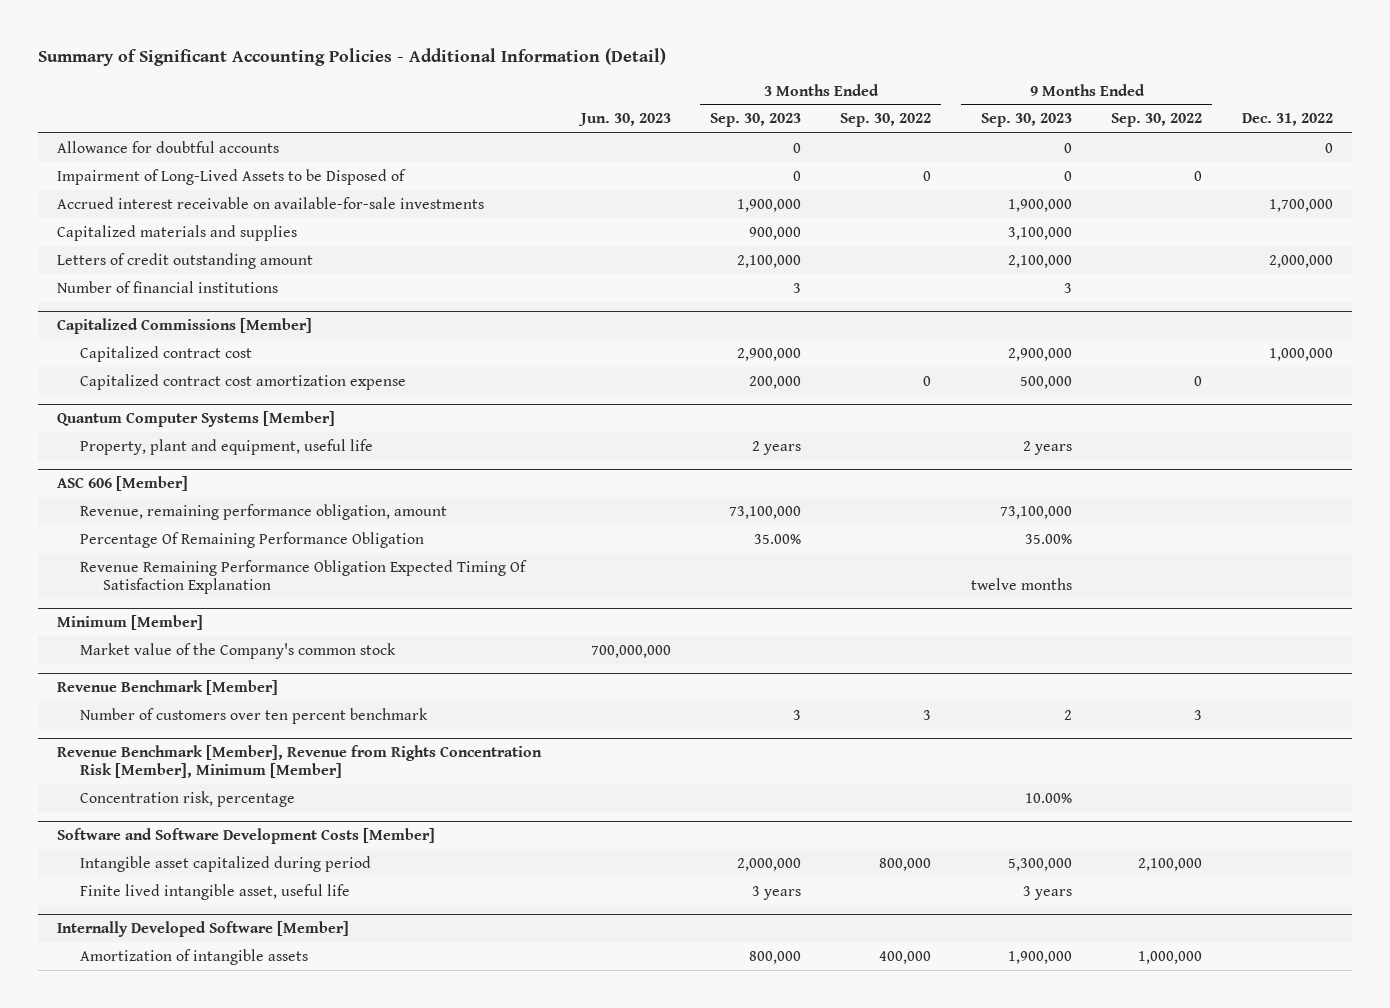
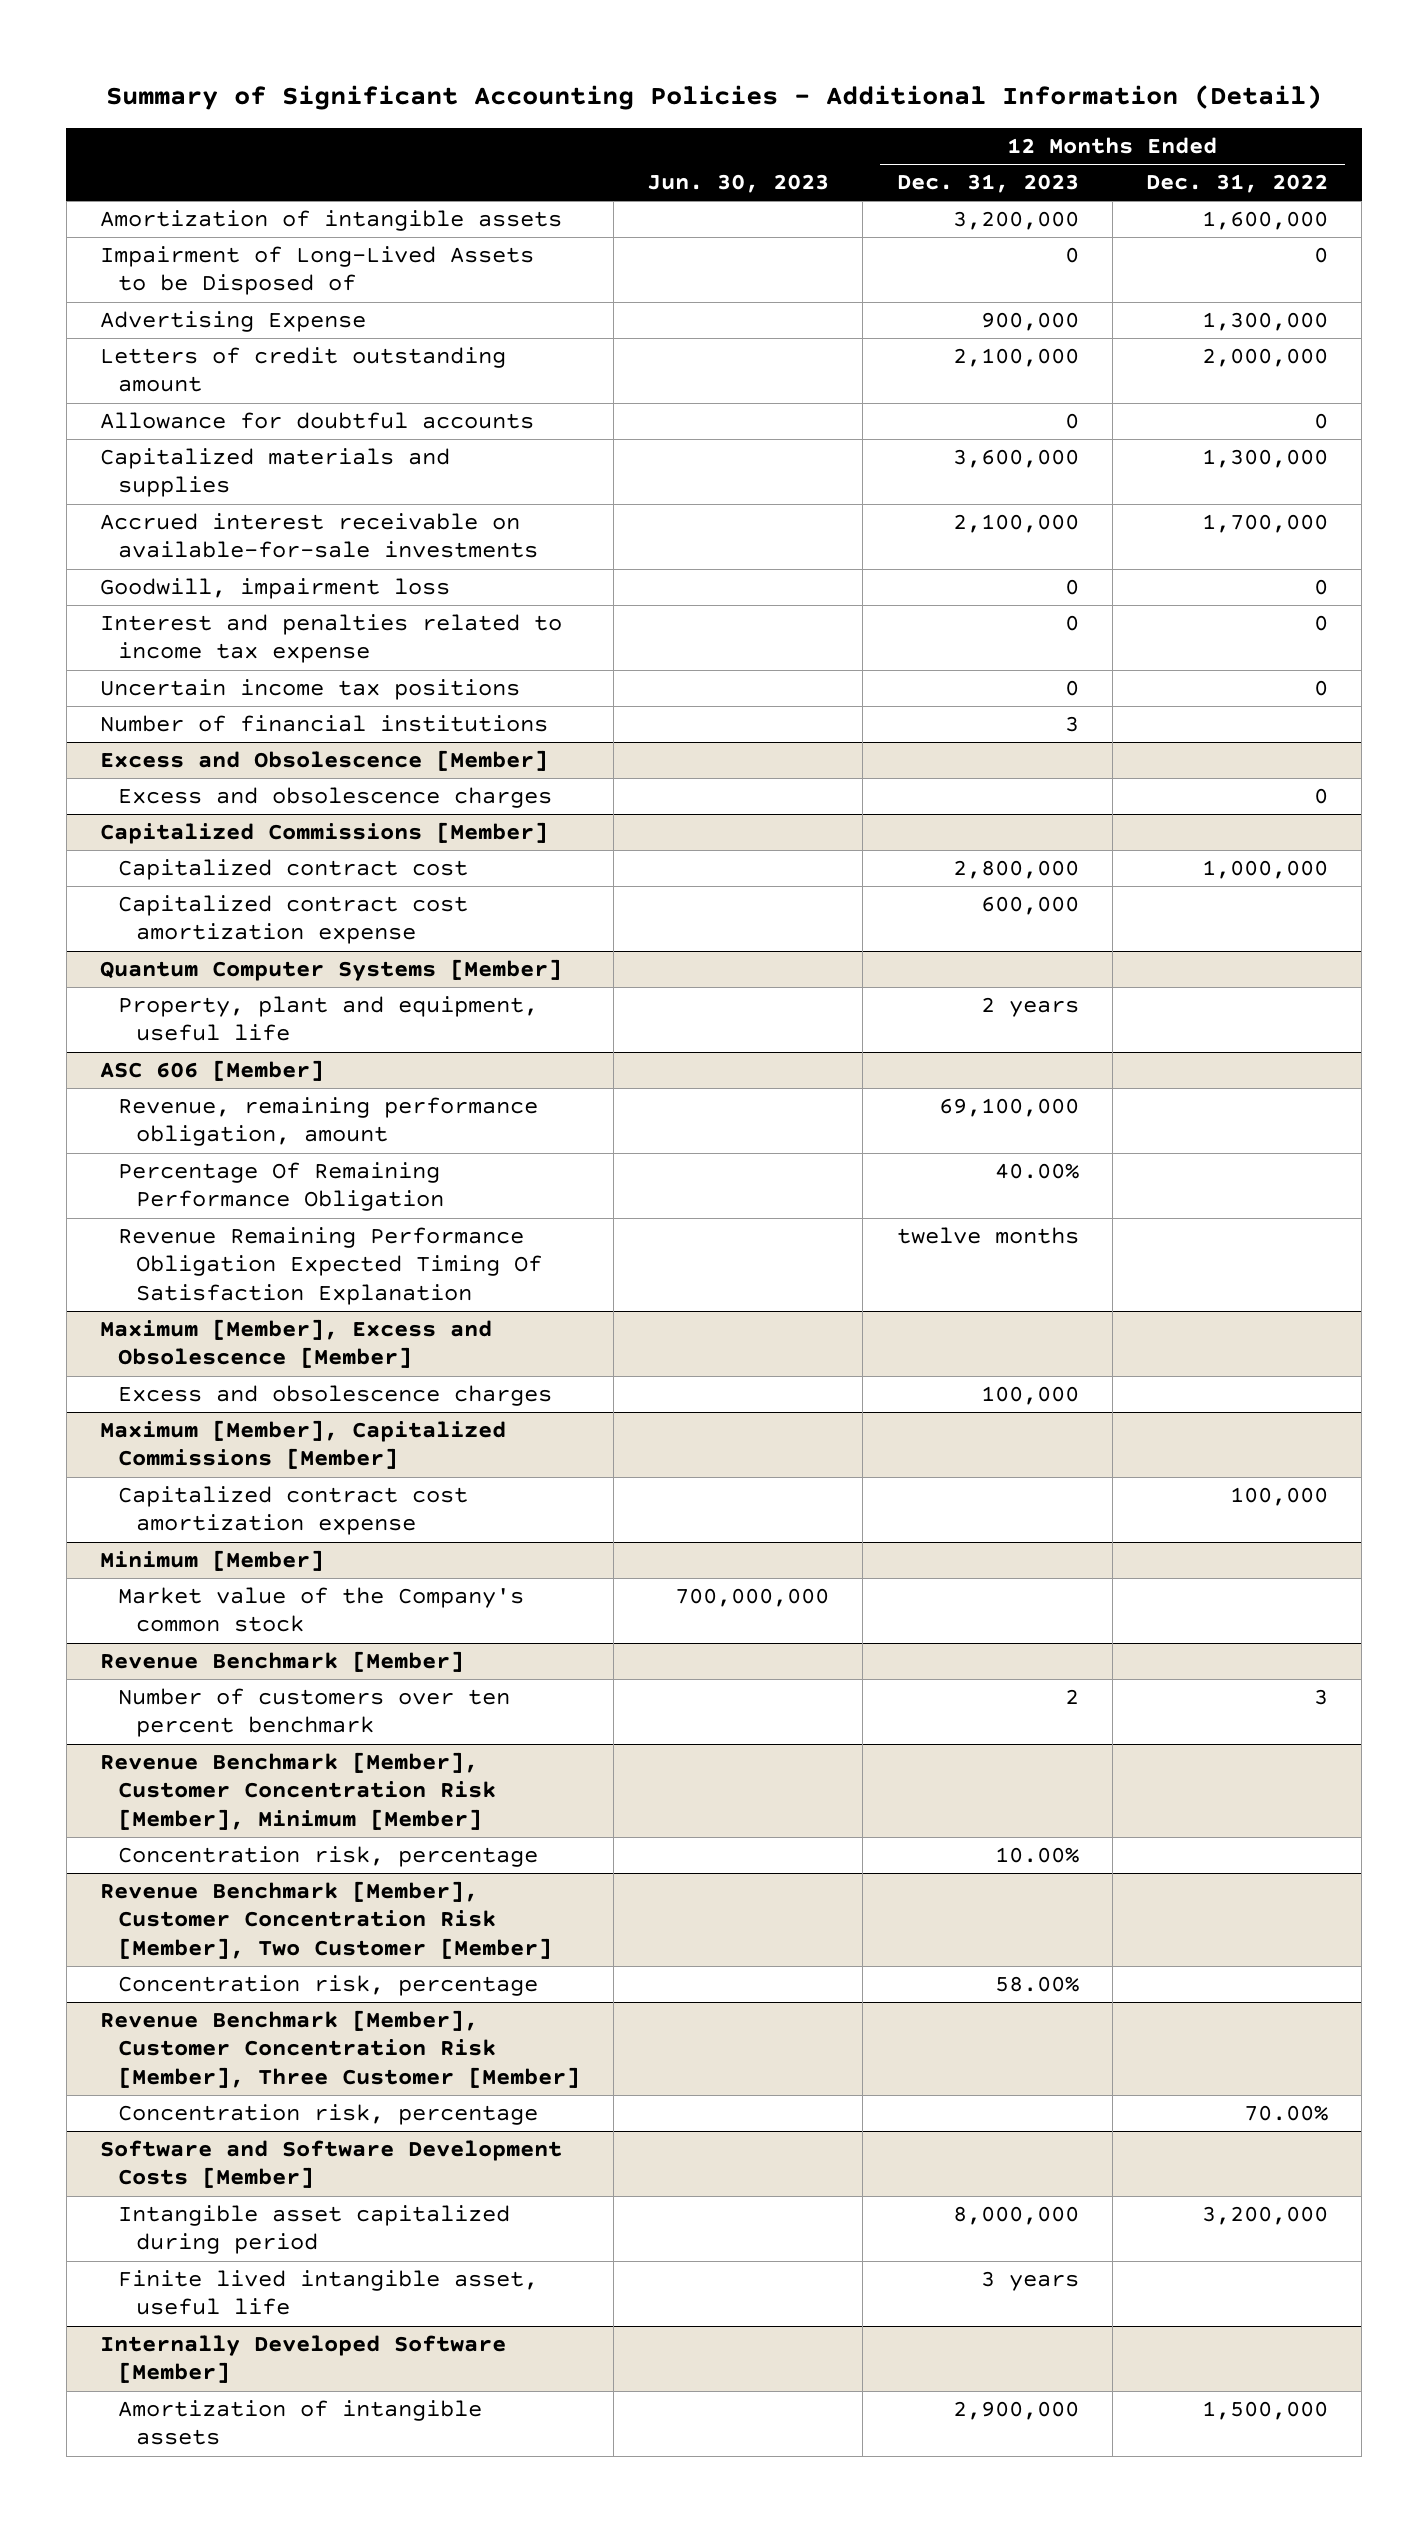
- | Jun. 30, 2023 | 3 Months Ended Sep. 30, 2023 | 3 Months Ended Sep. 30, 2022 | 9 Months Ended Sep. 30, 2023 | 9 Months Ended Sep. 30, 2022 | Dec. 31, 2022
+ | Jun. 30, 2023 | 12 Months Ended Dec. 31, 2023 | 12 Months Ended Dec. 31, 2022
+ Amortization of intangible assets | | 3,200,000 | 1,600,000
+ Advertising Expense | | 900,000 | 1,300,000
moved down: Allowance for doubtful accounts | | 0 | 0
moved down: Capitalized materials and supplies | | 3,600,000 | 1,300,000
moved down: Accrued interest receivable on available-for-sale investments | | 2,100,000 | 1,700,000
+ Goodwill, impairment loss | | 0 | 0
+ Interest and penalties related to income tax expense | | 0 | 0
+ Uncertain income tax positions | | 0 | 0
+ Excess and Obsolescence [Member]
+ Excess and obsolescence charges | | | 0
+ Maximum [Member], Excess and Obsolescence [Member]
+ Excess and obsolescence charges | | 100,000 |
+ Maximum [Member], Capitalized Commissions [Member]
+ Capitalized contract cost amortization expense | | | 100,000
- Revenue Benchmark [Member], Revenue from Rights Concentration Risk [Member], Minimum [Member]
+ Revenue Benchmark [Member], Customer Concentration Risk [Member], Minimum [Member]
+ Revenue Benchmark [Member], Customer Concentration Risk [Member], Two Customer [Member]
+ Concentration risk, percentage | | 58.00% |
+ Revenue Benchmark [Member], Customer Concentration Risk [Member], Three Customer [Member]
+ Concentration risk, percentage | | | 70.00%

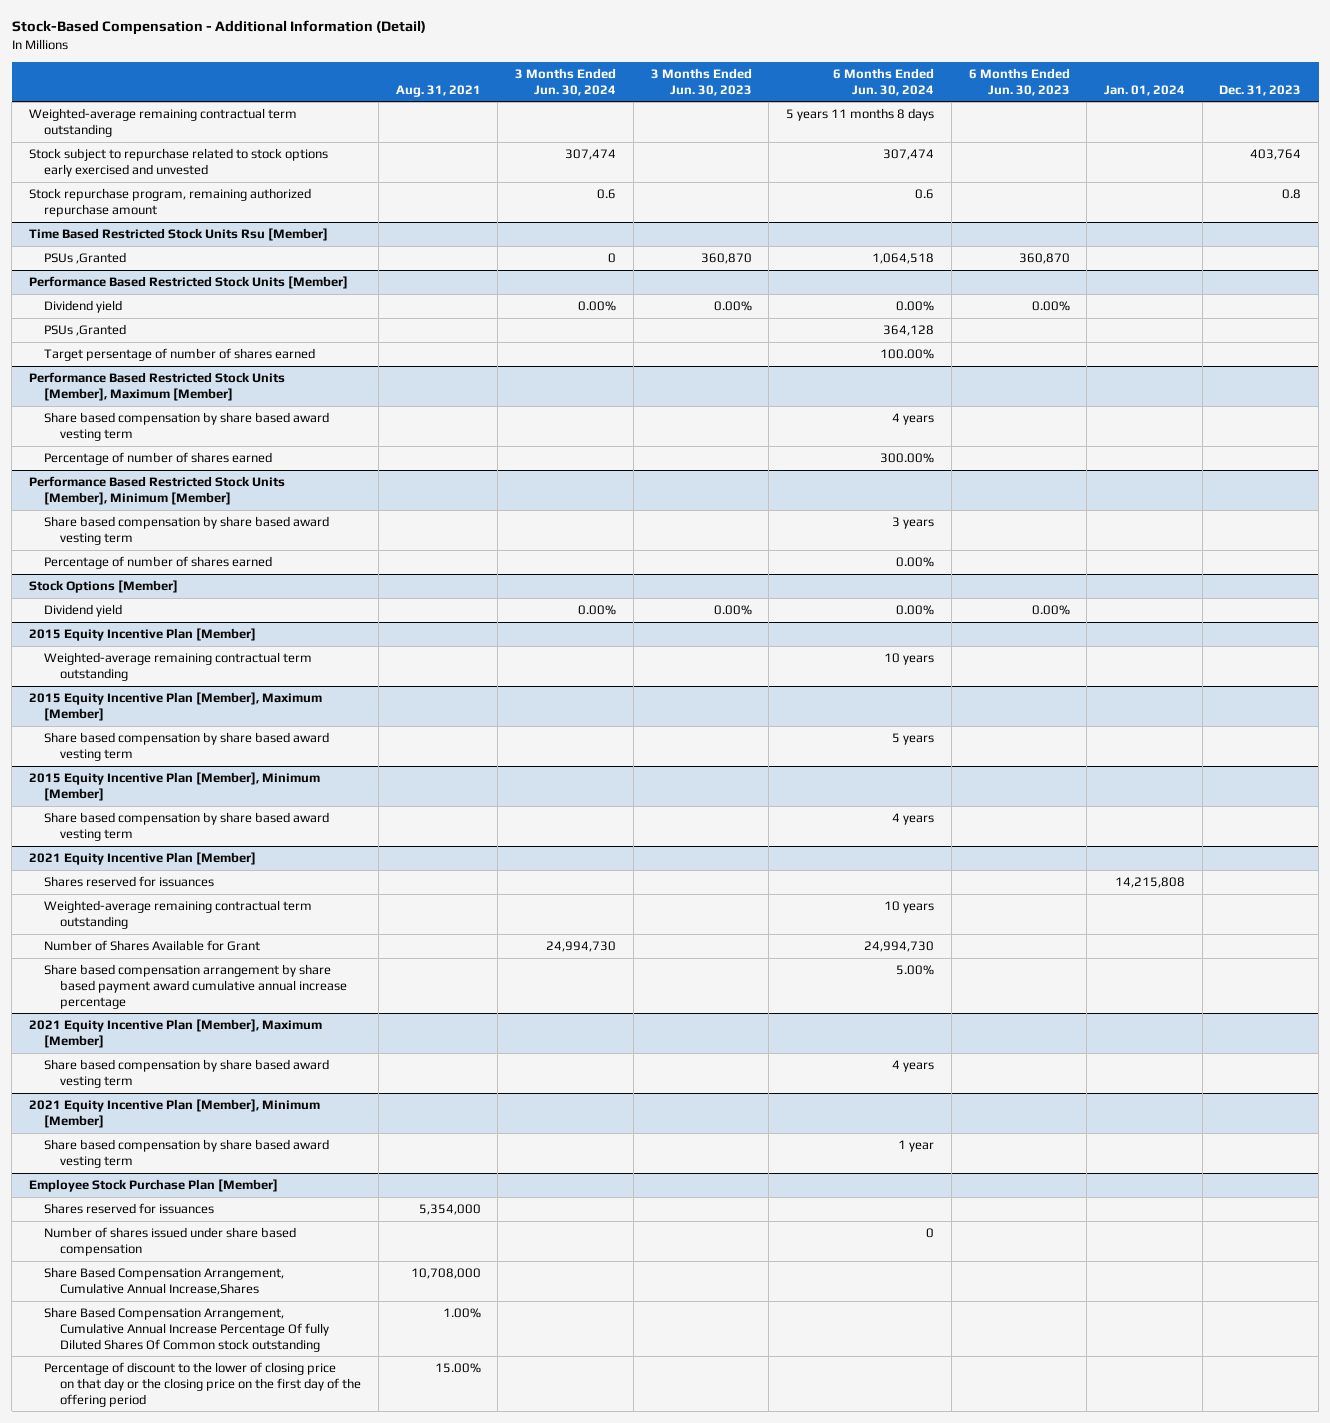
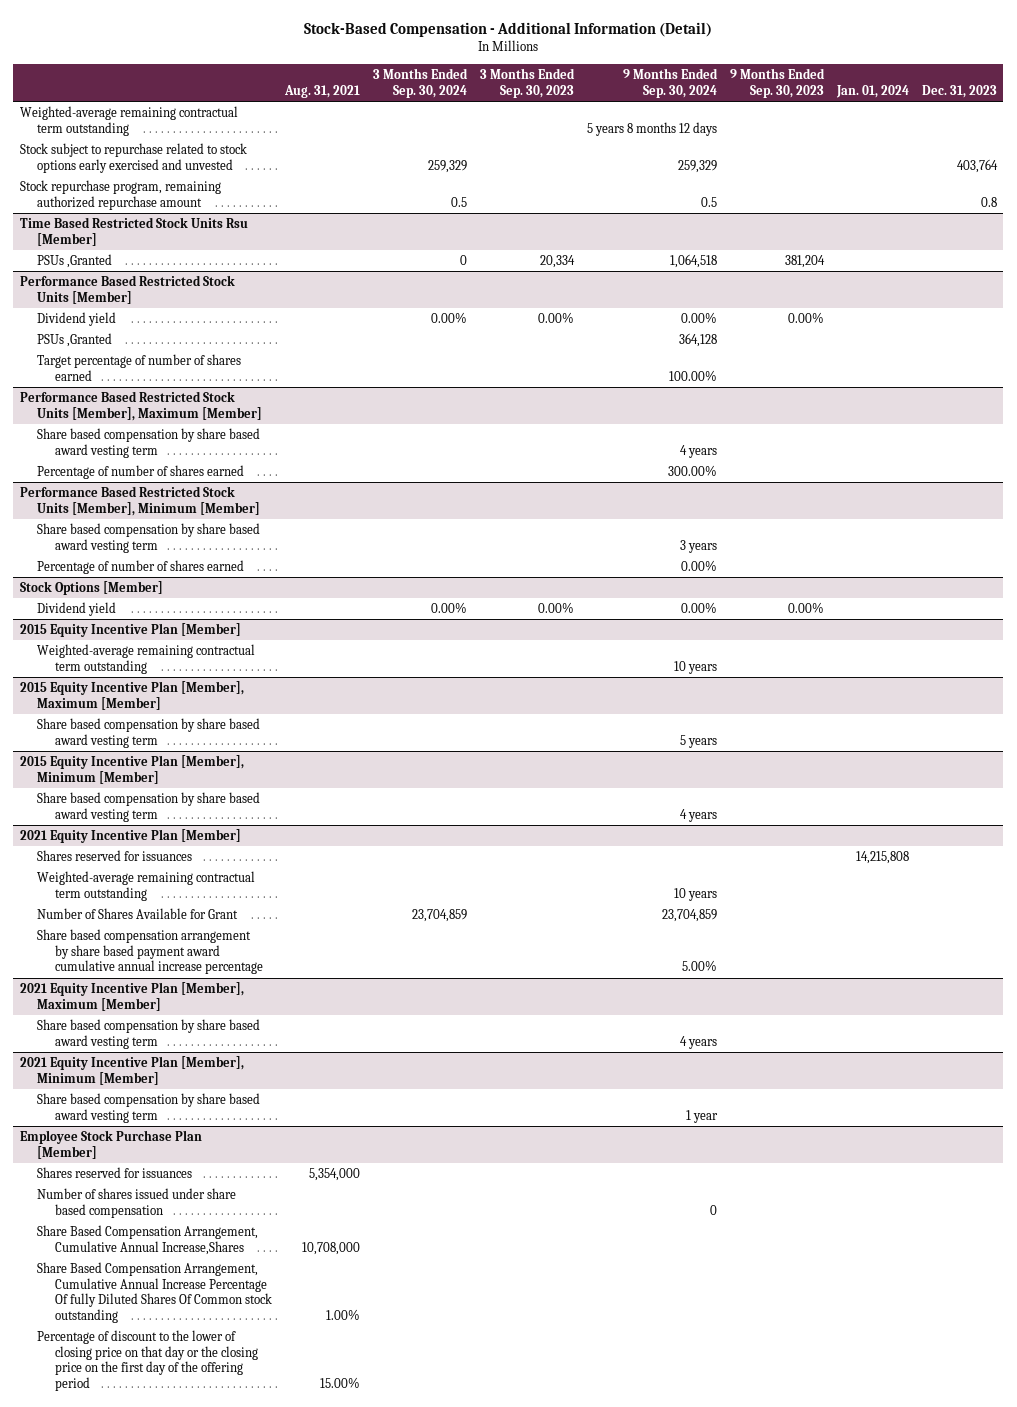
- | Aug. 31, 2021 | 3 Months Ended Jun. 30, 2024 | 3 Months Ended Jun. 30, 2023 | 6 Months Ended Jun. 30, 2024 | 6 Months Ended Jun. 30, 2023 | Jan. 01, 2024 | Dec. 31, 2023
+ | Aug. 31, 2021 | 3 Months Ended Sep. 30, 2024 | 3 Months Ended Sep. 30, 2023 | 9 Months Ended Sep. 30, 2024 | 9 Months Ended Sep. 30, 2023 | Jan. 01, 2024 | Dec. 31, 2023
@ Performance Based Restricted Stock Units [Member]
- Target persentage of number of shares earned | | | | 100.00% | | |
+ Target percentage of number of shares earned | | | | 100.00% | | |

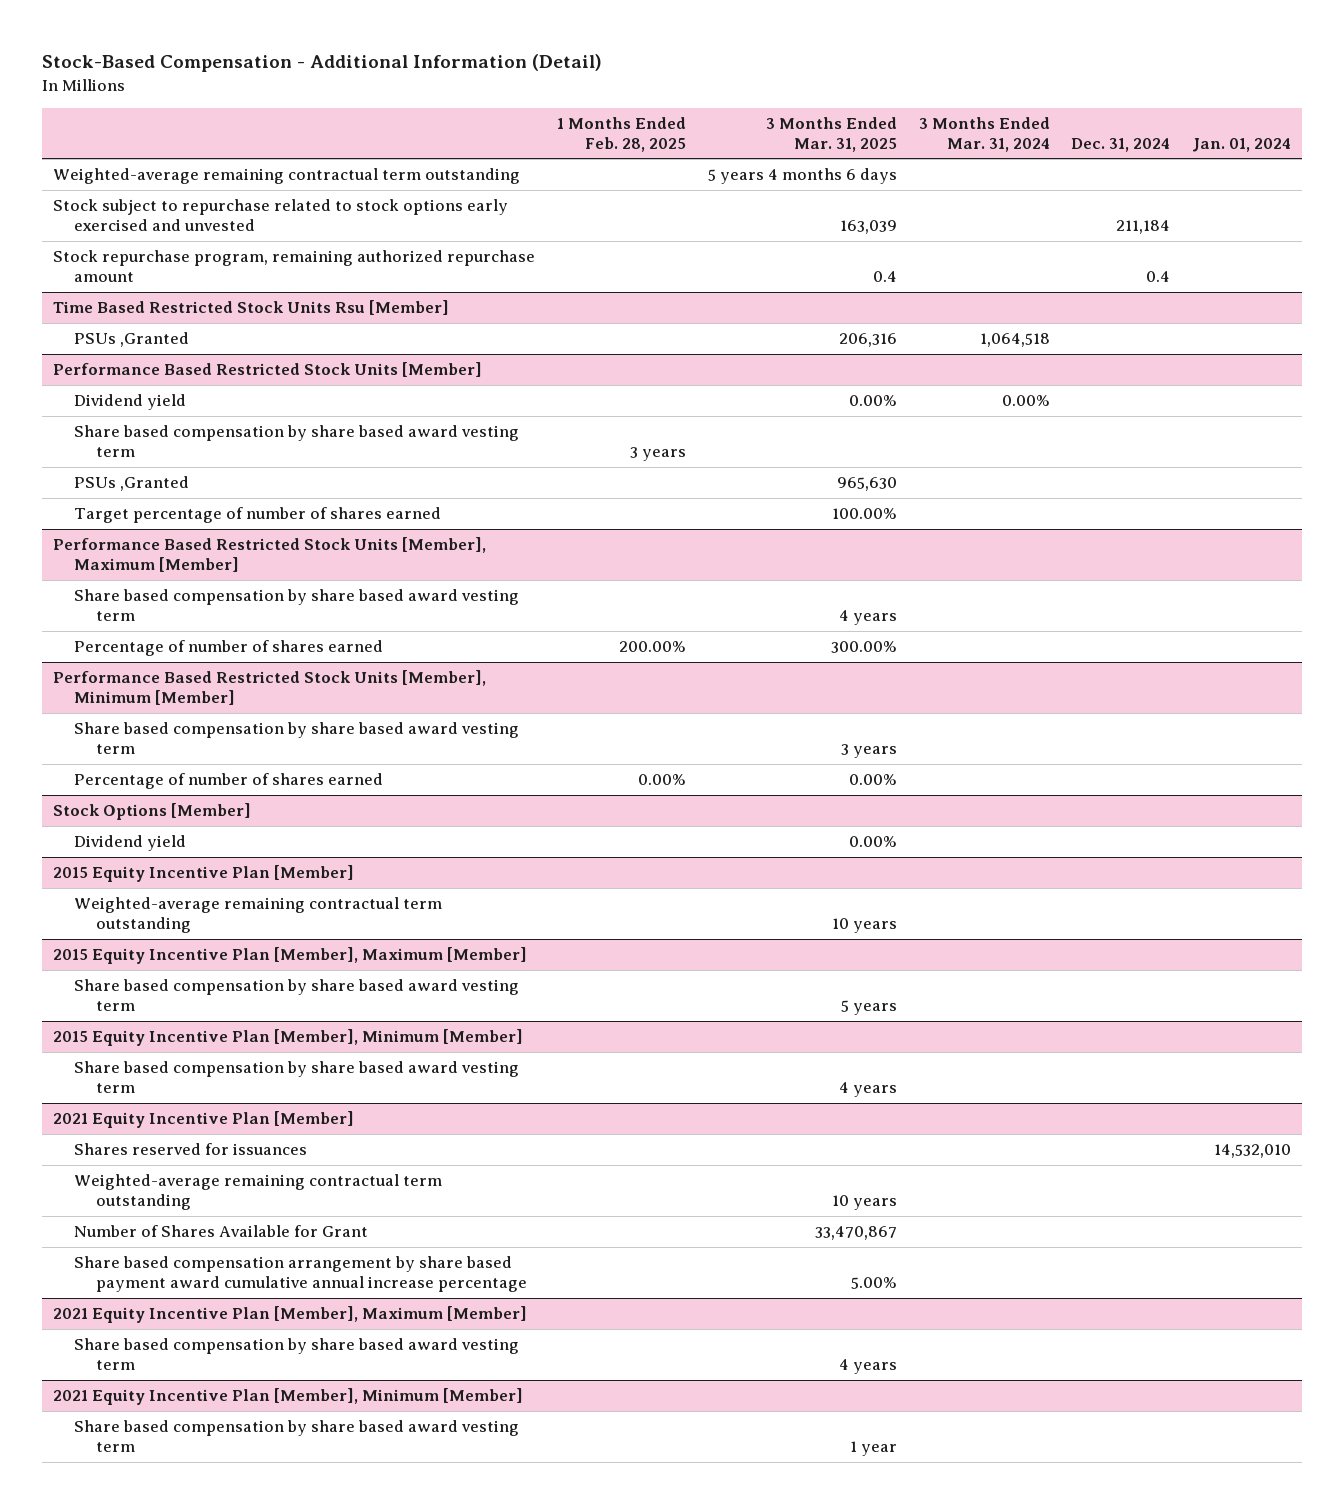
- | Aug. 31, 2021 | 3 Months Ended Sep. 30, 2024 | 3 Months Ended Sep. 30, 2023 | 9 Months Ended Sep. 30, 2024 | 9 Months Ended Sep. 30, 2023 | Jan. 01, 2024 | Dec. 31, 2023
+ | 1 Months Ended Feb. 28, 2025 | 3 Months Ended Mar. 31, 2025 | 3 Months Ended Mar. 31, 2024 | Dec. 31, 2024 | Jan. 01, 2024
@ Performance Based Restricted Stock Units [Member]
+ Share based compensation by share based award vesting term | 3 years | | | |
@ 2021 Equity Incentive Plan [Member]
- Shares reserved for issuances | | | | | | 14,215,808 |
+ Shares reserved for issuances | | | | | 14,532,010
- Employee Stock Purchase Plan [Member]
- Shares reserved for issuances | 5,354,000 | | | | | |
- Number of shares issued under share based compensation | | | | 0 | | |
- Share Based Compensation Arrangement, Cumulative Annual Increase,Shares | 10,708,000 | | | | | |
- Share Based Compensation Arrangement, Cumulative Annual Increase Percentage Of fully Diluted Shares Of Common stock outstanding | 1.00% | | | | | |
- Percentage of discount to the lower of closing price on that day or the closing price on the first day of the offering period | 15.00% | | | | | |

